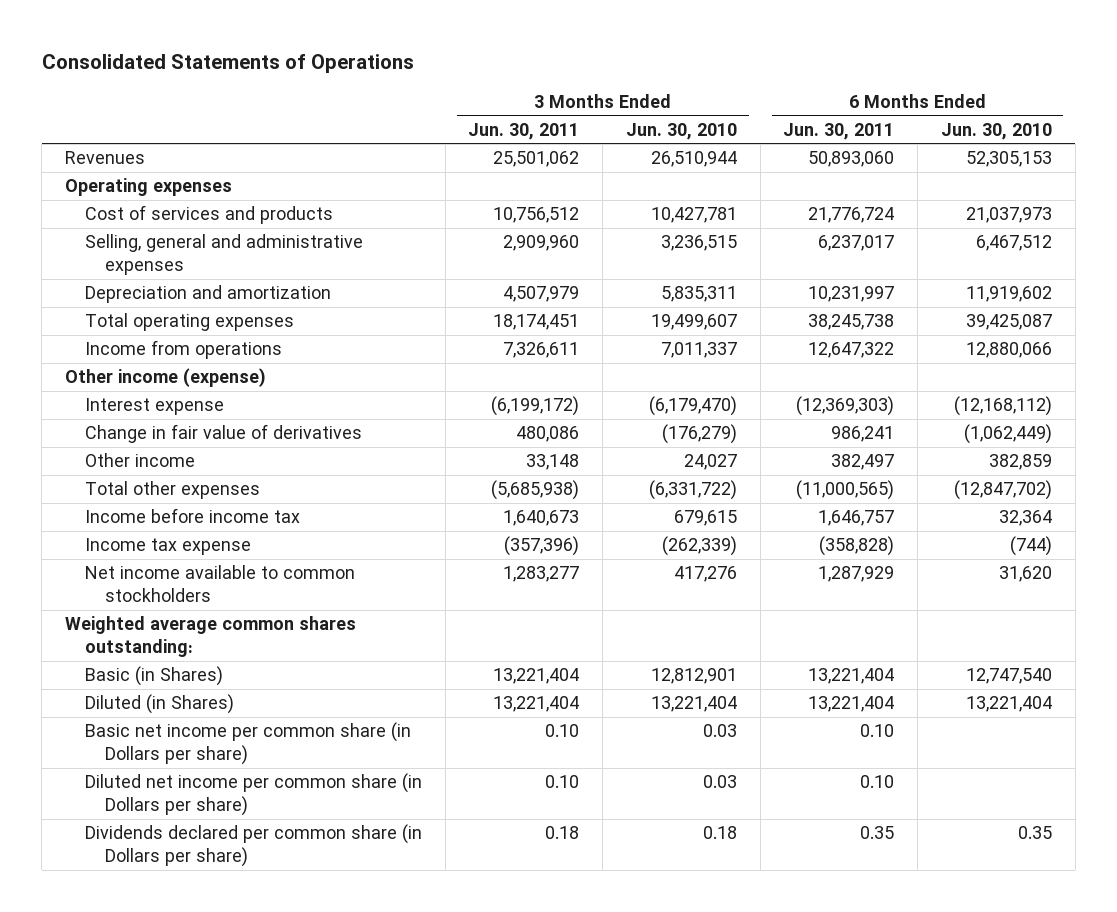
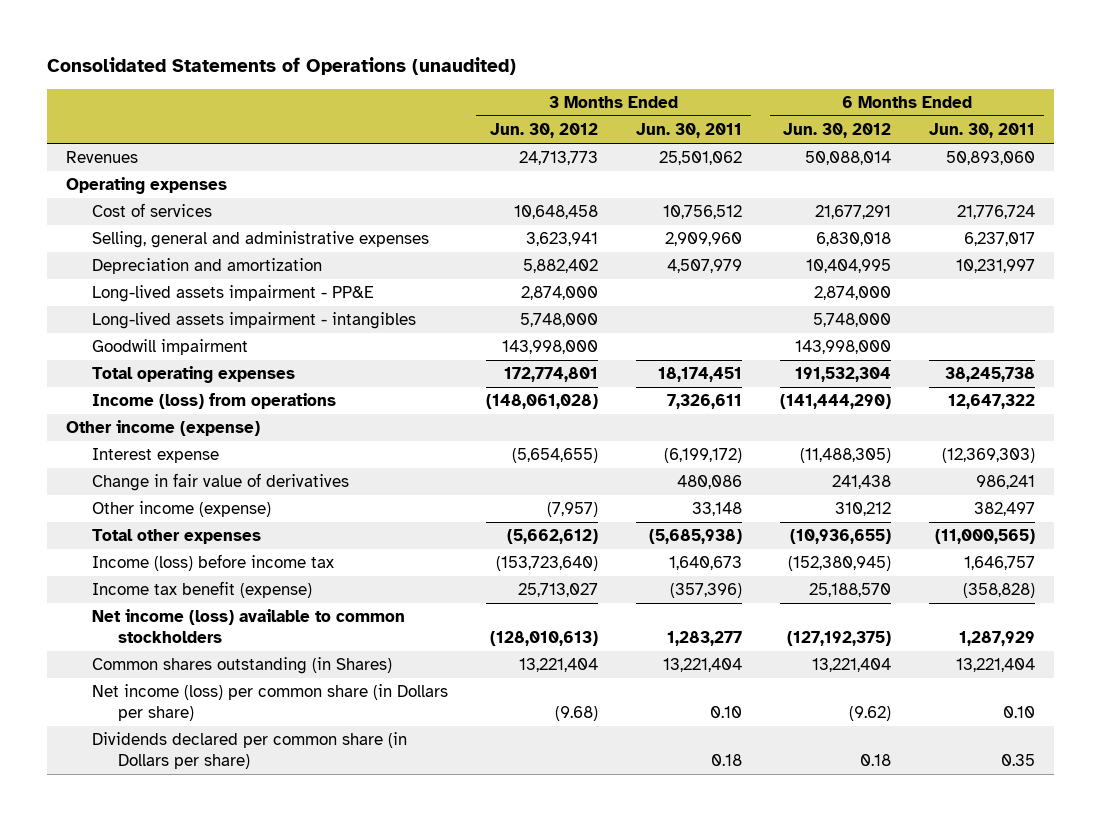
- Consolidated Statements of Operations
+ Consolidated Statements of Operations (unaudited)
- | 3 Months Ended Jun. 30, 2011 | 3 Months Ended Jun. 30, 2010 | 6 Months Ended Jun. 30, 2011 | 6 Months Ended Jun. 30, 2010
+ | 3 Months Ended Jun. 30, 2012 | 3 Months Ended Jun. 30, 2011 | 6 Months Ended Jun. 30, 2012 | 6 Months Ended Jun. 30, 2011
- Cost of services and products | 10,756,512 | 10,427,781 | 21,776,724 | 21,037,973
+ Cost of services | 10,648,458 | 10,756,512 | 21,677,291 | 21,776,724
+ Long-lived assets impairment - PP&E | 2,874,000 | | 2,874,000 |
+ Long-lived assets impairment - intangibles | 5,748,000 | | 5,748,000 |
+ Goodwill impairment | 143,998,000 | | 143,998,000 |
- Income from operations | 7,326,611 | 7,011,337 | 12,647,322 | 12,880,066
+ Income (loss) from operations | (148,061,028) | 7,326,611 | (141,444,290) | 12,647,322
- Other income | 33,148 | 24,027 | 382,497 | 382,859
+ Other income (expense) | (7,957) | 33,148 | 310,212 | 382,497
- Income before income tax | 1,640,673 | 679,615 | 1,646,757 | 32,364
- Income tax expense | (357,396) | (262,339) | (358,828) | (744)
- Net income available to common stockholders | 1,283,277 | 417,276 | 1,287,929 | 31,620
- Weighted average common shares outstanding:
- Basic (in Shares) | 13,221,404 | 12,812,901 | 13,221,404 | 12,747,540
- Diluted (in Shares) | 13,221,404 | 13,221,404 | 13,221,404 | 13,221,404
- Basic net income per common share (in Dollars per share) | 0.10 | 0.03 | 0.10 |
- Diluted net income per common share (in Dollars per share) | 0.10 | 0.03 | 0.10 |
+ Income (loss) before income tax | (153,723,640) | 1,640,673 | (152,380,945) | 1,646,757
+ Income tax benefit (expense) | 25,713,027 | (357,396) | 25,188,570 | (358,828)
+ Net income (loss) available to common stockholders | (128,010,613) | 1,283,277 | (127,192,375) | 1,287,929
+ Common shares outstanding (in Shares) | 13,221,404 | 13,221,404 | 13,221,404 | 13,221,404
+ Net income (loss) per common share (in Dollars per share) | (9.68) | 0.10 | (9.62) | 0.10

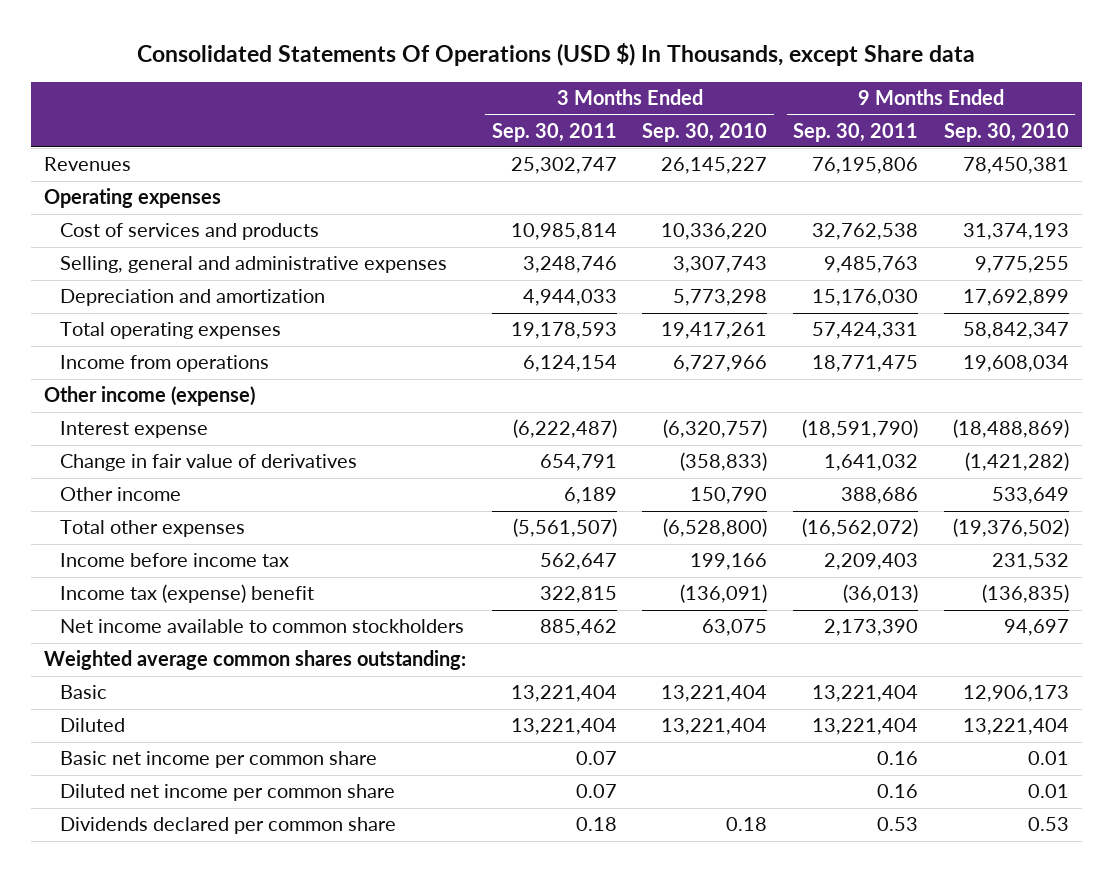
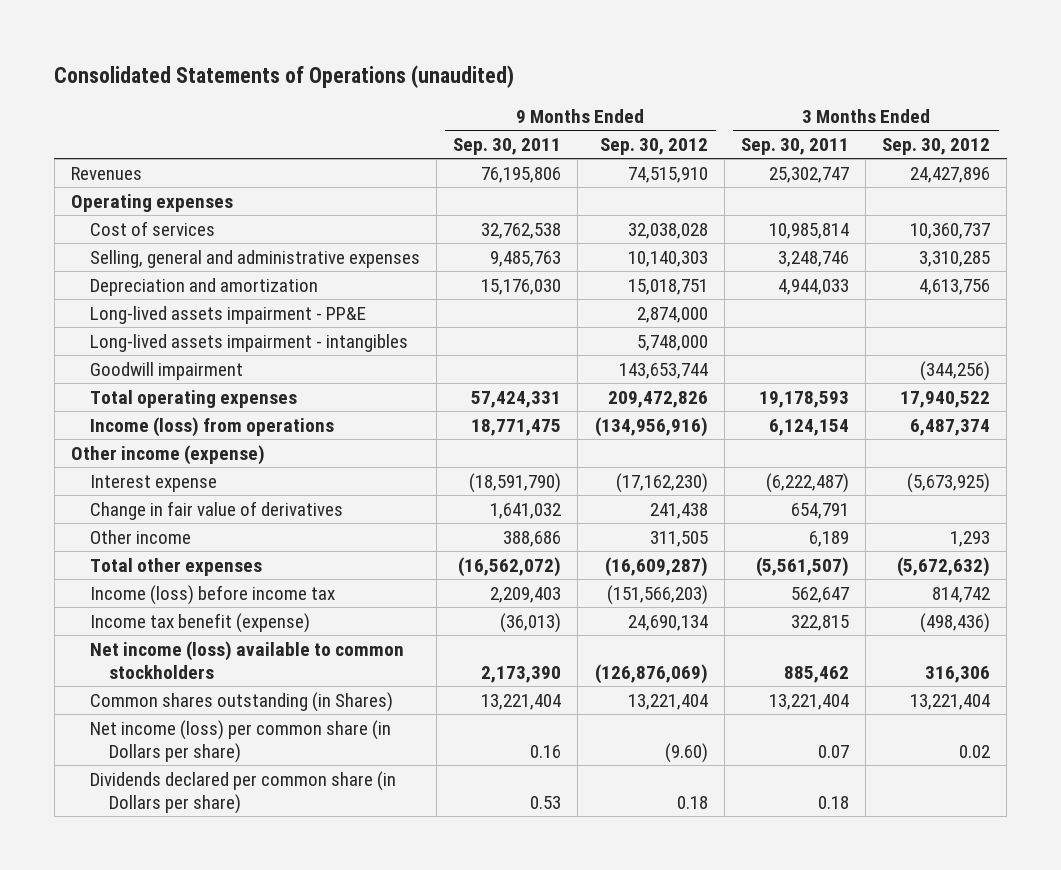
- Consolidated Statements Of Operations (USD $) In Thousands, except Share data
+ Consolidated Statements of Operations (unaudited)
- | 3 Months Ended Sep. 30, 2011 | 3 Months Ended Sep. 30, 2010 | 9 Months Ended Sep. 30, 2011 | 9 Months Ended Sep. 30, 2010
+ | 9 Months Ended Sep. 30, 2011 | 9 Months Ended Sep. 30, 2012 | 3 Months Ended Sep. 30, 2011 | 3 Months Ended Sep. 30, 2012
- Cost of services and products | 10,985,814 | 10,336,220 | 32,762,538 | 31,374,193
+ Cost of services | 32,762,538 | 32,038,028 | 10,985,814 | 10,360,737
+ Long-lived assets impairment - PP&E | | 2,874,000 | |
+ Long-lived assets impairment - intangibles | | 5,748,000 | |
+ Goodwill impairment | | 143,653,744 | | (344,256)
- Income from operations | 6,124,154 | 6,727,966 | 18,771,475 | 19,608,034
+ Income (loss) from operations | 18,771,475 | (134,956,916) | 6,124,154 | 6,487,374
- Income before income tax | 562,647 | 199,166 | 2,209,403 | 231,532
- Income tax (expense) benefit | 322,815 | (136,091) | (36,013) | (136,835)
- Net income available to common stockholders | 885,462 | 63,075 | 2,173,390 | 94,697
- Weighted average common shares outstanding:
- Basic | 13,221,404 | 13,221,404 | 13,221,404 | 12,906,173
- Diluted | 13,221,404 | 13,221,404 | 13,221,404 | 13,221,404
- Basic net income per common share | 0.07 | | 0.16 | 0.01
- Diluted net income per common share | 0.07 | | 0.16 | 0.01
- Dividends declared per common share | 0.18 | 0.18 | 0.53 | 0.53
+ Income (loss) before income tax | 2,209,403 | (151,566,203) | 562,647 | 814,742
+ Income tax benefit (expense) | (36,013) | 24,690,134 | 322,815 | (498,436)
+ Net income (loss) available to common stockholders | 2,173,390 | (126,876,069) | 885,462 | 316,306
+ Common shares outstanding (in Shares) | 13,221,404 | 13,221,404 | 13,221,404 | 13,221,404
+ Net income (loss) per common share (in Dollars per share) | 0.16 | (9.60) | 0.07 | 0.02
+ Dividends declared per common share (in Dollars per share) | 0.53 | 0.18 | 0.18 |

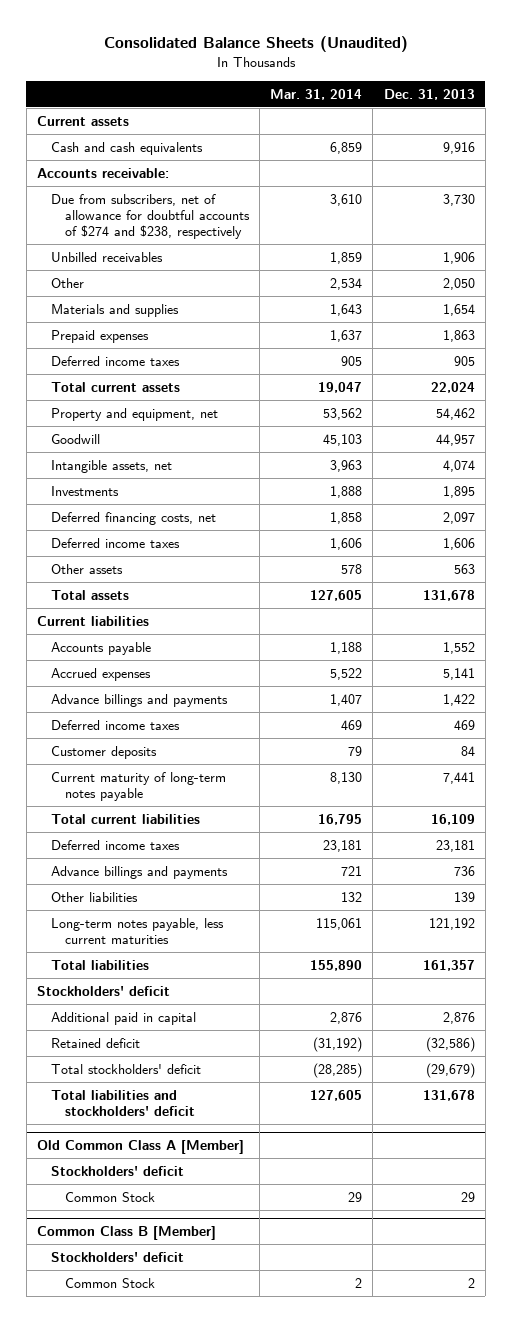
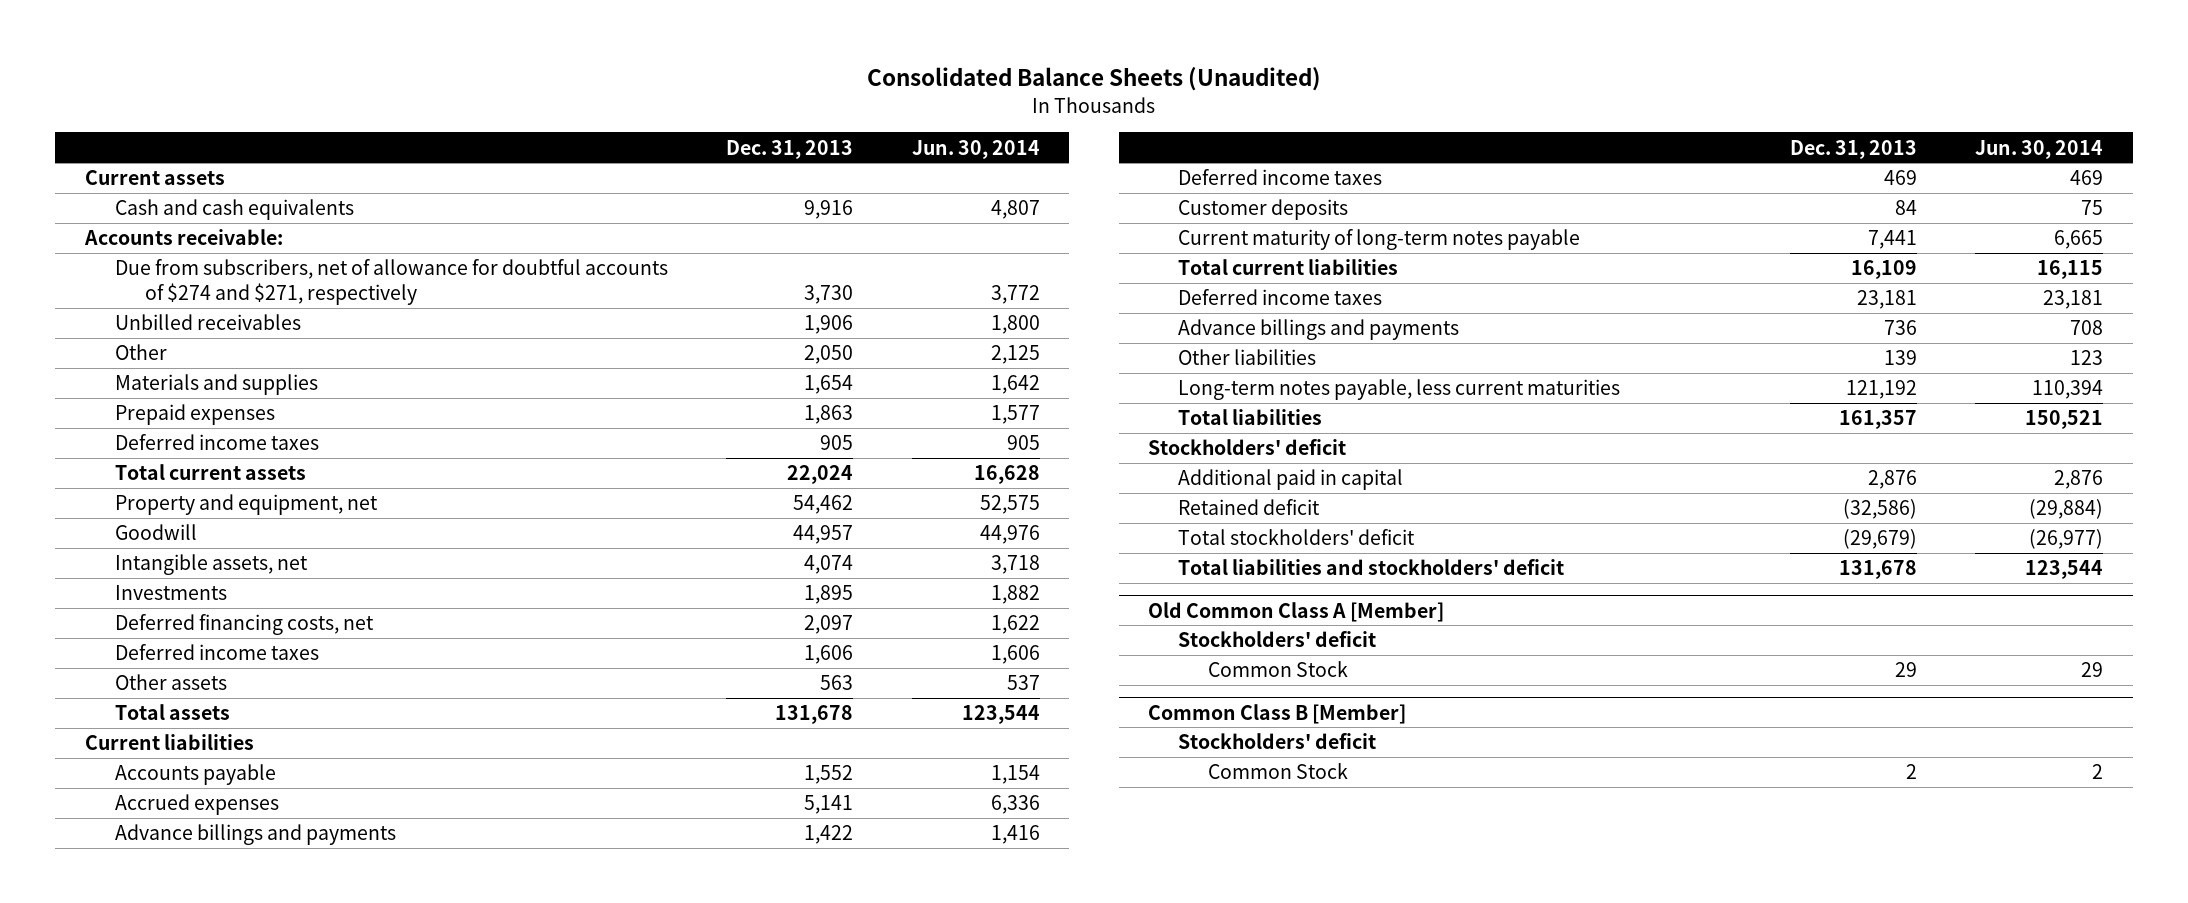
- | Mar. 31, 2014 | Dec. 31, 2013
+ | Dec. 31, 2013 | Jun. 30, 2014
- Due from subscribers, net of allowance for doubtful accounts of $274 and $238, respectively | 3,610 | 3,730
+ Due from subscribers, net of allowance for doubtful accounts of $274 and $271, respectively | 3,730 | 3,772

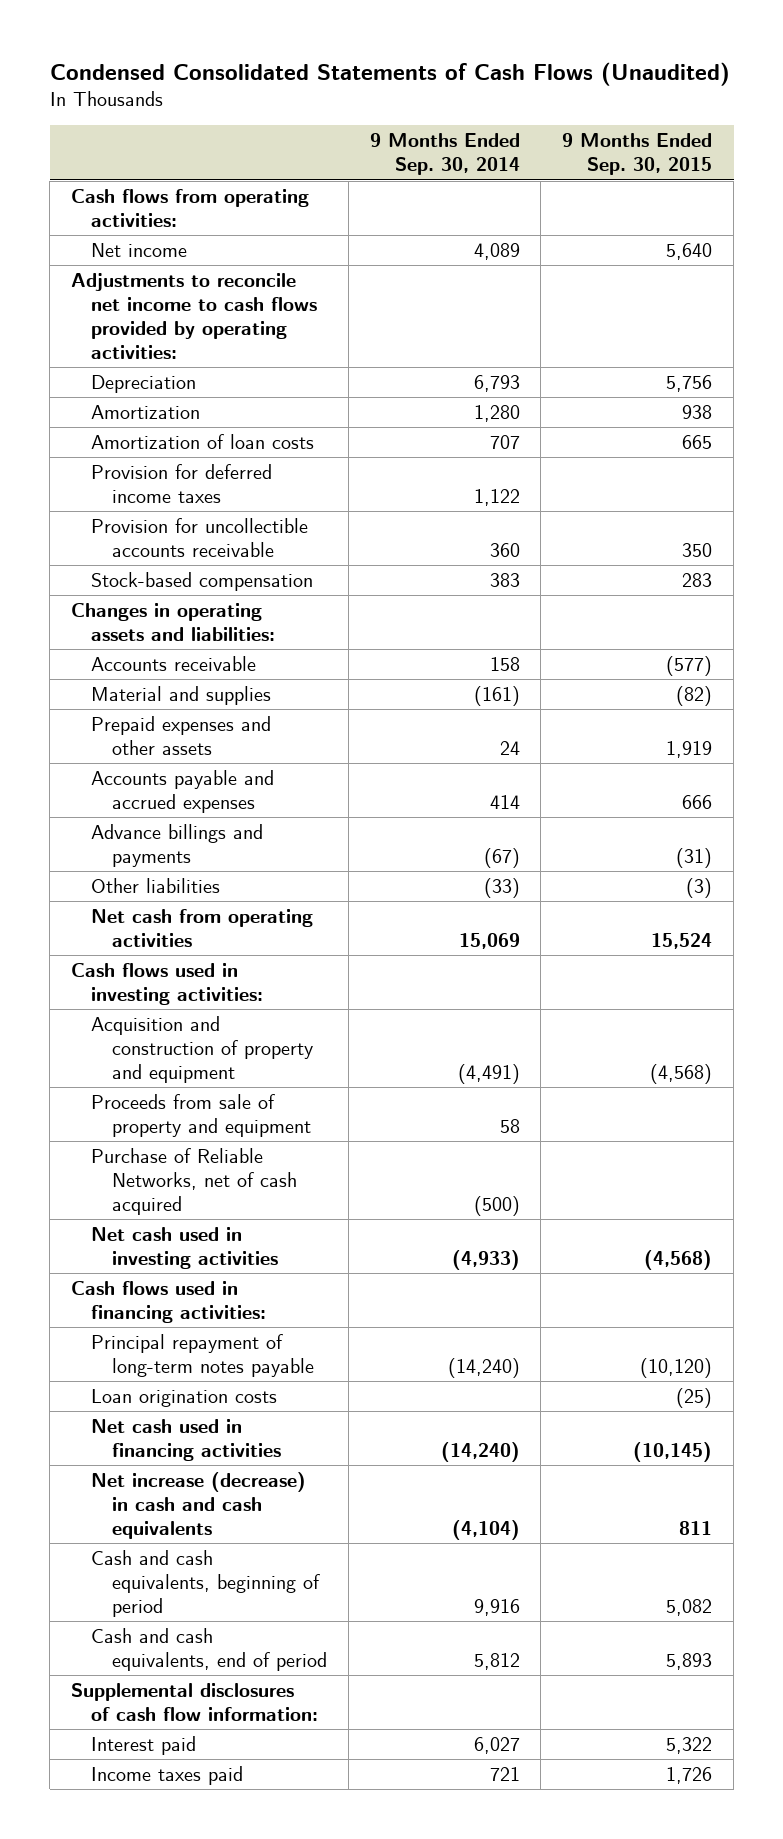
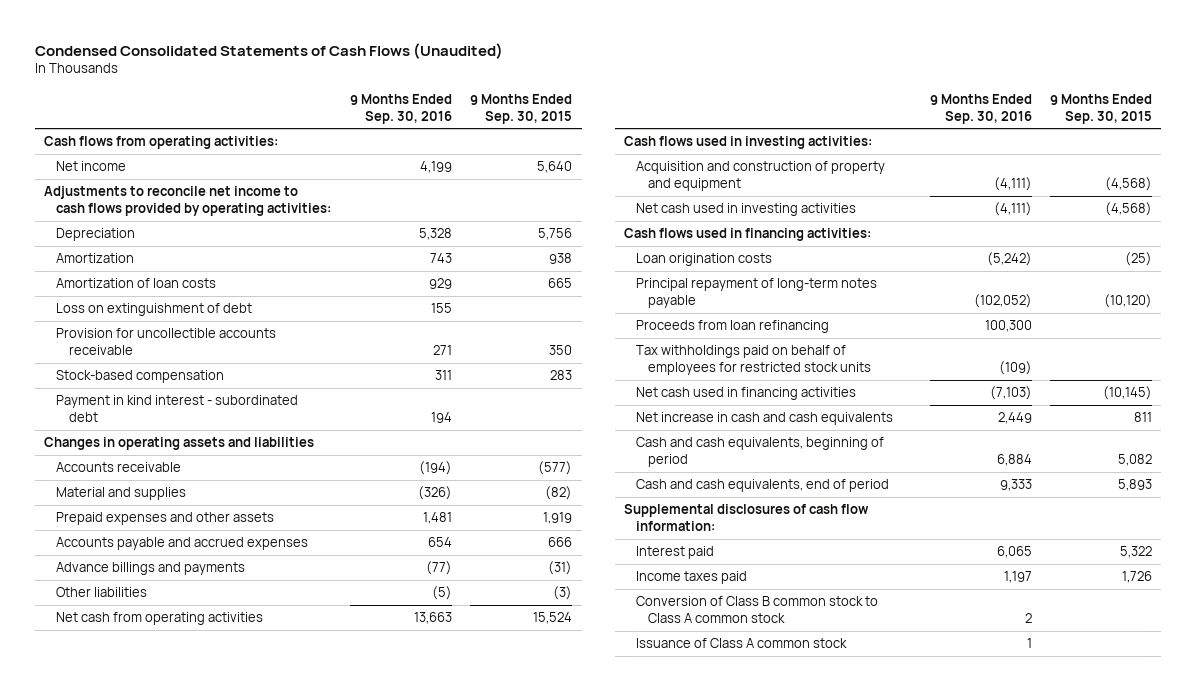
- | 9 Months Ended Sep. 30, 2014 | 9 Months Ended Sep. 30, 2015
+ | 9 Months Ended Sep. 30, 2016 | 9 Months Ended Sep. 30, 2015
- Provision for deferred income taxes | 1,122 |
+ Loss on extinguishment of debt | 155 |
- Changes in operating assets and liabilities:
+ Payment in kind interest - subordinated debt | 194 |
+ Changes in operating assets and liabilities
- Proceeds from sale of property and equipment | 58 |
- Purchase of Reliable Networks, net of cash acquired | (500) |
moved down: Principal repayment of long-term notes payable | (102,052) | (10,120)
+ Proceeds from loan refinancing | 100,300 |
+ Tax withholdings paid on behalf of employees for restricted stock units | (109) |
- Net increase (decrease) in cash and cash equivalents | (4,104) | 811
+ Net increase in cash and cash equivalents | 2,449 | 811
+ Conversion of Class B common stock to Class A common stock | 2 |
+ Issuance of Class A common stock | 1 |

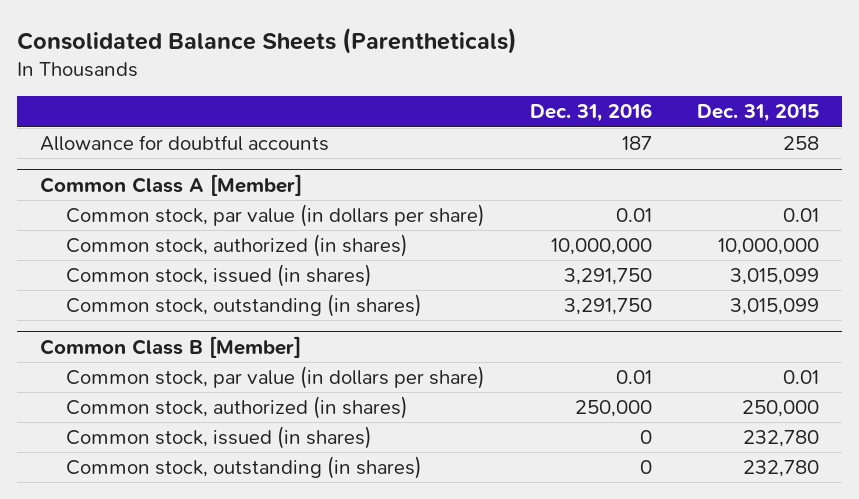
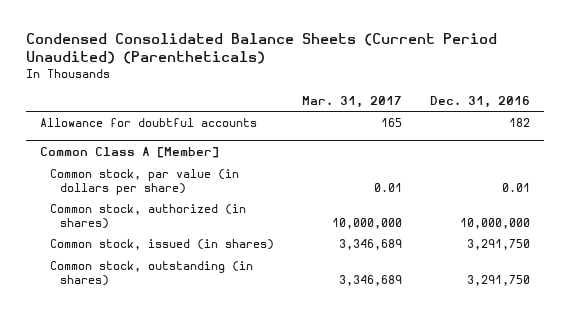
- Consolidated Balance Sheets (Parentheticals)
+ Condensed Consolidated Balance Sheets (Current Period Unaudited) (Parentheticals)
- | Dec. 31, 2016 | Dec. 31, 2015
+ | Mar. 31, 2017 | Dec. 31, 2016
- Allowance for doubtful accounts | 187 | 258
+ Allowance for doubtful accounts | 165 | 182
- Common Class B [Member]
- Common stock, par value (in dollars per share) | 0.01 | 0.01
- Common stock, authorized (in shares) | 250,000 | 250,000
- Common stock, issued (in shares) | 0 | 232,780
- Common stock, outstanding (in shares) | 0 | 232,780

